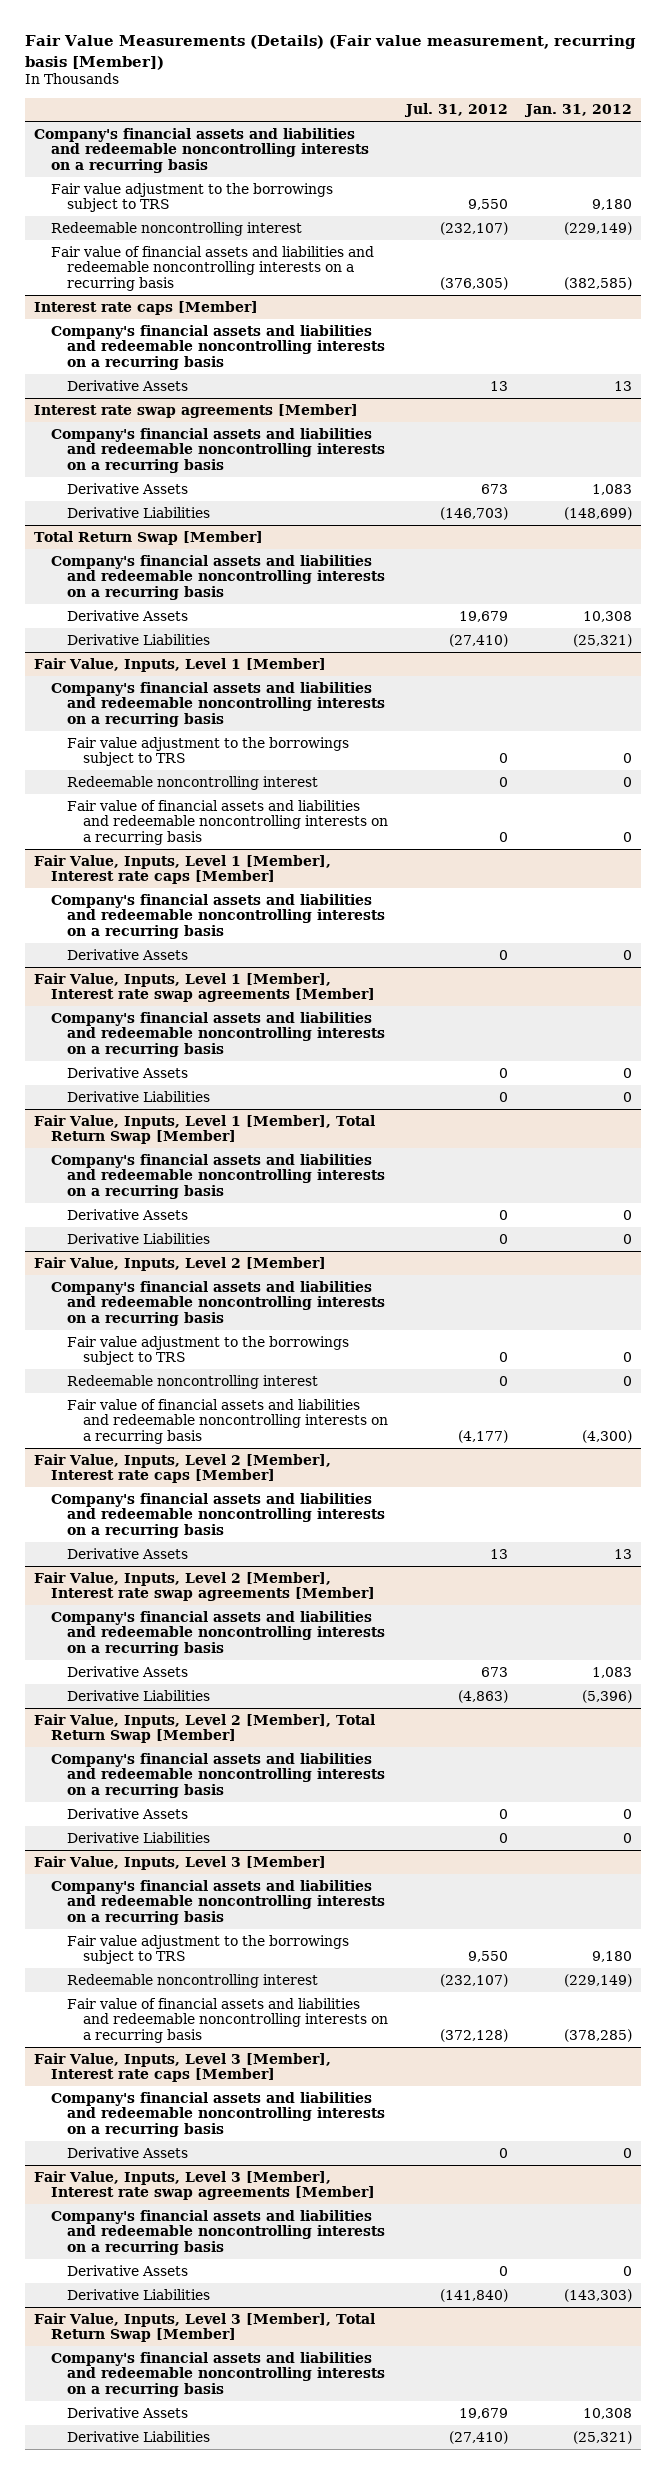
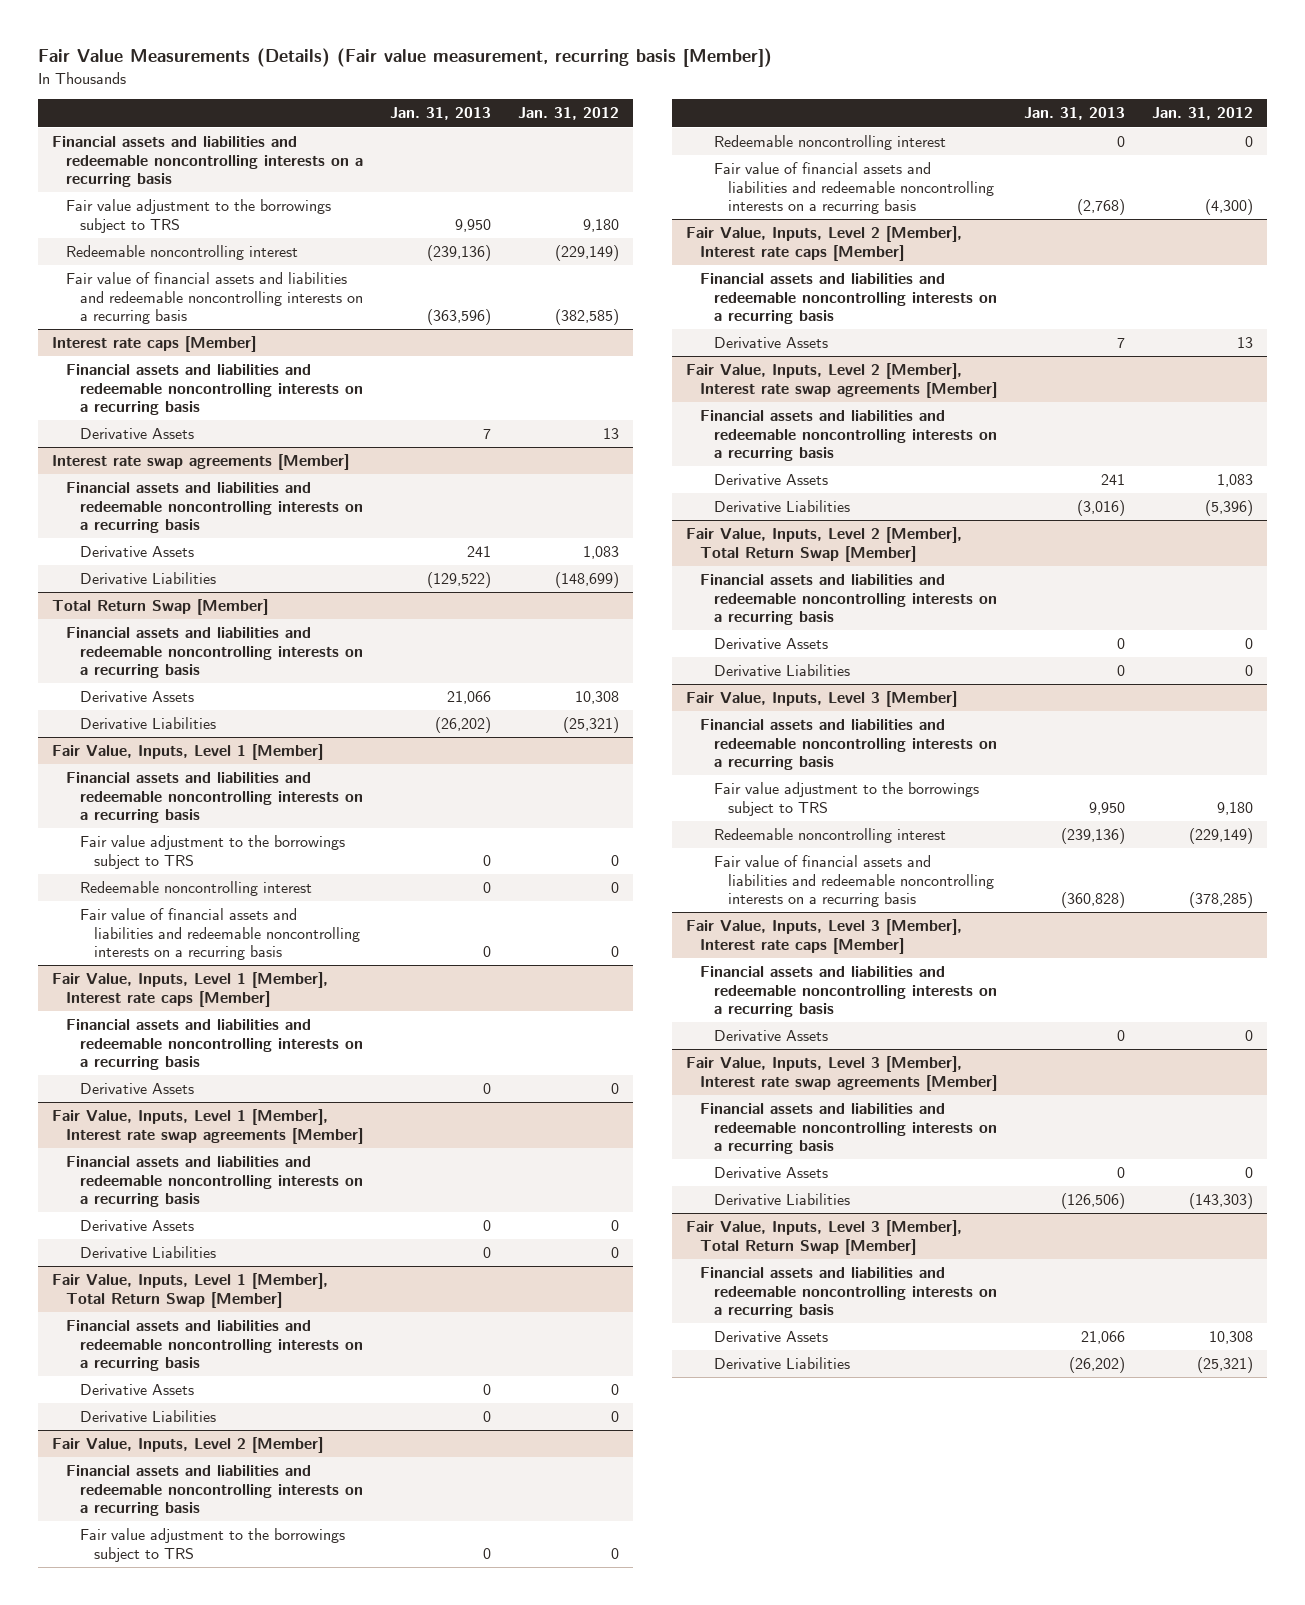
- | Jul. 31, 2012 | Jan. 31, 2012
+ | Jan. 31, 2013 | Jan. 31, 2012
- Company's financial assets and liabilities and redeemable noncontrolling interests on a recurring basis
+ Financial assets and liabilities and redeemable noncontrolling interests on a recurring basis
@ Interest rate caps [Member]
- Company's financial assets and liabilities and redeemable noncontrolling interests on a recurring basis
+ Financial assets and liabilities and redeemable noncontrolling interests on a recurring basis
@ Interest rate swap agreements [Member]
- Company's financial assets and liabilities and redeemable noncontrolling interests on a recurring basis
+ Financial assets and liabilities and redeemable noncontrolling interests on a recurring basis
@ Total Return Swap [Member]
- Company's financial assets and liabilities and redeemable noncontrolling interests on a recurring basis
+ Financial assets and liabilities and redeemable noncontrolling interests on a recurring basis
@ Fair Value, Inputs, Level 1 [Member]
- Company's financial assets and liabilities and redeemable noncontrolling interests on a recurring basis
+ Financial assets and liabilities and redeemable noncontrolling interests on a recurring basis
@ Fair Value, Inputs, Level 1 [Member], Interest rate caps [Member]
- Company's financial assets and liabilities and redeemable noncontrolling interests on a recurring basis
+ Financial assets and liabilities and redeemable noncontrolling interests on a recurring basis
@ Fair Value, Inputs, Level 1 [Member], Interest rate swap agreements [Member]
- Company's financial assets and liabilities and redeemable noncontrolling interests on a recurring basis
+ Financial assets and liabilities and redeemable noncontrolling interests on a recurring basis
@ Fair Value, Inputs, Level 1 [Member], Total Return Swap [Member]
- Company's financial assets and liabilities and redeemable noncontrolling interests on a recurring basis
+ Financial assets and liabilities and redeemable noncontrolling interests on a recurring basis
@ Fair Value, Inputs, Level 2 [Member]
- Company's financial assets and liabilities and redeemable noncontrolling interests on a recurring basis
+ Financial assets and liabilities and redeemable noncontrolling interests on a recurring basis
@ Fair Value, Inputs, Level 2 [Member], Interest rate caps [Member]
- Company's financial assets and liabilities and redeemable noncontrolling interests on a recurring basis
+ Financial assets and liabilities and redeemable noncontrolling interests on a recurring basis
@ Fair Value, Inputs, Level 2 [Member], Interest rate swap agreements [Member]
- Company's financial assets and liabilities and redeemable noncontrolling interests on a recurring basis
+ Financial assets and liabilities and redeemable noncontrolling interests on a recurring basis
@ Fair Value, Inputs, Level 2 [Member], Total Return Swap [Member]
- Company's financial assets and liabilities and redeemable noncontrolling interests on a recurring basis
+ Financial assets and liabilities and redeemable noncontrolling interests on a recurring basis
@ Fair Value, Inputs, Level 3 [Member]
- Company's financial assets and liabilities and redeemable noncontrolling interests on a recurring basis
+ Financial assets and liabilities and redeemable noncontrolling interests on a recurring basis
@ Fair Value, Inputs, Level 3 [Member], Interest rate caps [Member]
- Company's financial assets and liabilities and redeemable noncontrolling interests on a recurring basis
+ Financial assets and liabilities and redeemable noncontrolling interests on a recurring basis
@ Fair Value, Inputs, Level 3 [Member], Interest rate swap agreements [Member]
- Company's financial assets and liabilities and redeemable noncontrolling interests on a recurring basis
+ Financial assets and liabilities and redeemable noncontrolling interests on a recurring basis
@ Fair Value, Inputs, Level 3 [Member], Total Return Swap [Member]
- Company's financial assets and liabilities and redeemable noncontrolling interests on a recurring basis
+ Financial assets and liabilities and redeemable noncontrolling interests on a recurring basis

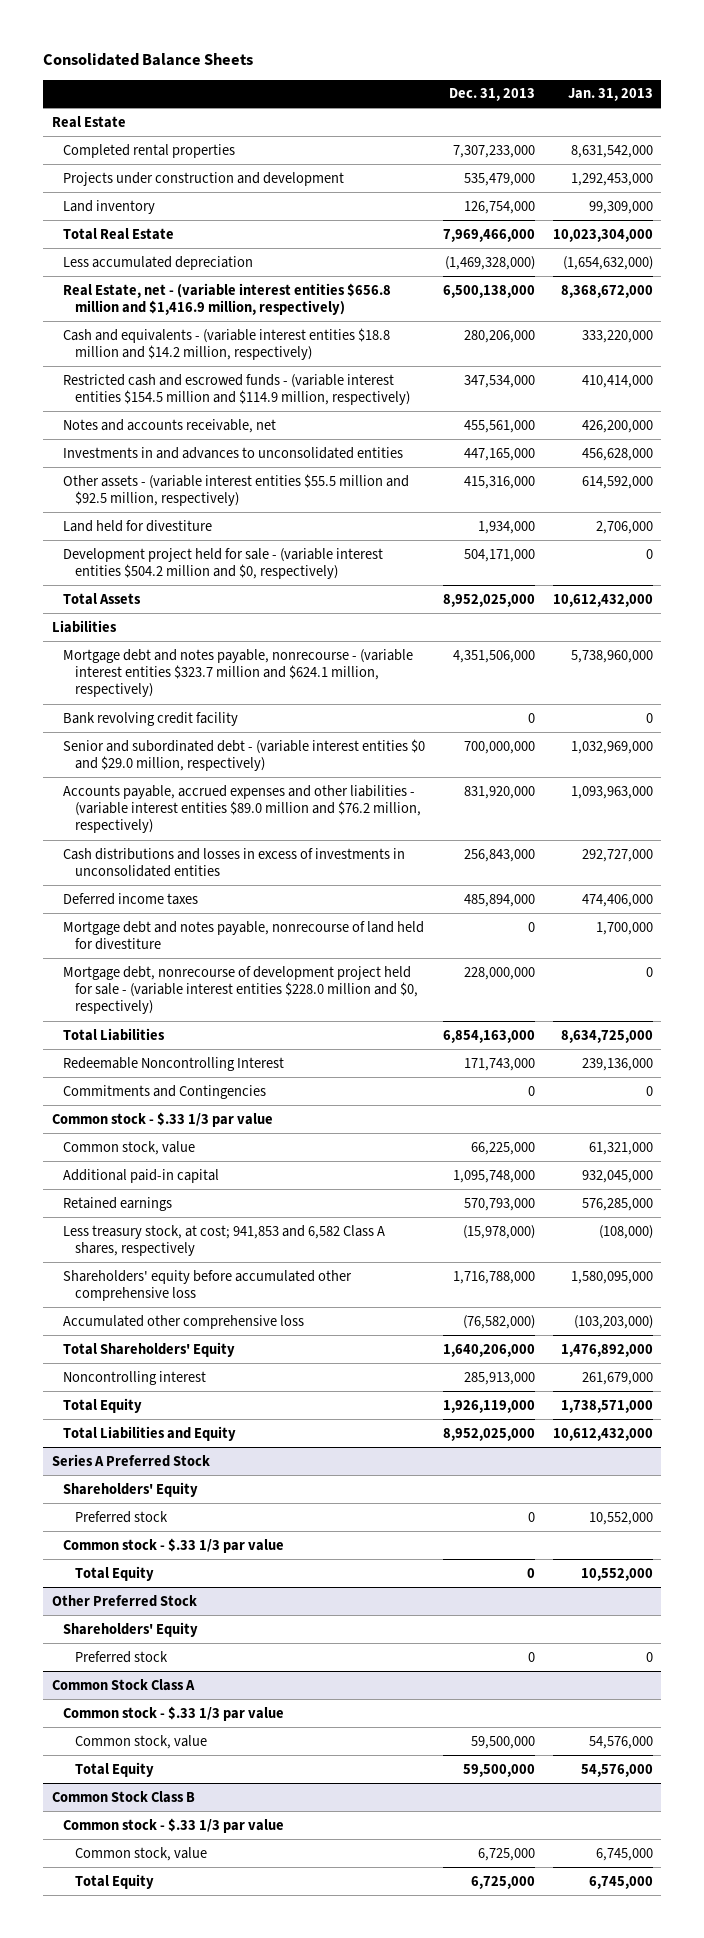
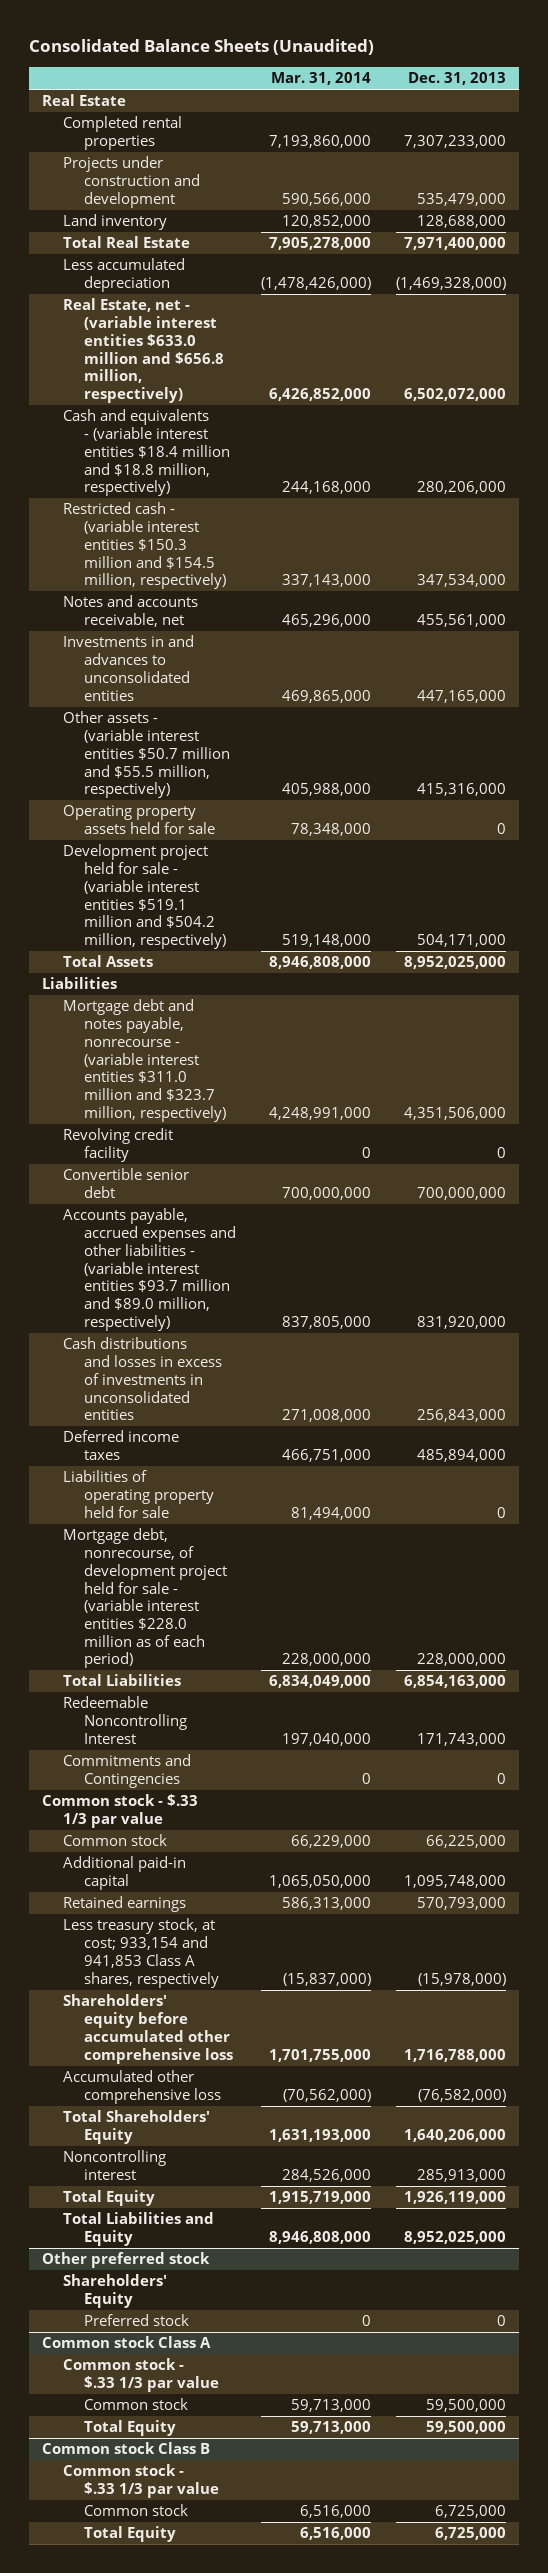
- Consolidated Balance Sheets
+ Consolidated Balance Sheets (Unaudited)
- | Dec. 31, 2013 | Jan. 31, 2013
+ | Mar. 31, 2014 | Dec. 31, 2013
- Land inventory | 126,754,000 | 99,309,000
- Total Real Estate | 7,969,466,000 | 10,023,304,000
+ Land inventory | 120,852,000 | 128,688,000
+ Total Real Estate | 7,905,278,000 | 7,971,400,000
- Real Estate, net - (variable interest entities $656.8 million and $1,416.9 million, respectively) | 6,500,138,000 | 8,368,672,000
- Cash and equivalents - (variable interest entities $18.8 million and $14.2 million, respectively) | 280,206,000 | 333,220,000
- Restricted cash and escrowed funds - (variable interest entities $154.5 million and $114.9 million, respectively) | 347,534,000 | 410,414,000
+ Real Estate, net - (variable interest entities $633.0 million and $656.8 million, respectively) | 6,426,852,000 | 6,502,072,000
+ Cash and equivalents - (variable interest entities $18.4 million and $18.8 million, respectively) | 244,168,000 | 280,206,000
+ Restricted cash - (variable interest entities $150.3 million and $154.5 million, respectively) | 337,143,000 | 347,534,000
- Other assets - (variable interest entities $55.5 million and $92.5 million, respectively) | 415,316,000 | 614,592,000
- Land held for divestiture | 1,934,000 | 2,706,000
- Development project held for sale - (variable interest entities $504.2 million and $0, respectively) | 504,171,000 | 0
+ Other assets - (variable interest entities $50.7 million and $55.5 million, respectively) | 405,988,000 | 415,316,000
+ Operating property assets held for sale | 78,348,000 | 0
+ Development project held for sale - (variable interest entities $519.1 million and $504.2 million, respectively) | 519,148,000 | 504,171,000
- Mortgage debt and notes payable, nonrecourse - (variable interest entities $323.7 million and $624.1 million, respectively) | 4,351,506,000 | 5,738,960,000
- Bank revolving credit facility | 0 | 0
- Senior and subordinated debt - (variable interest entities $0 and $29.0 million, respectively) | 700,000,000 | 1,032,969,000
- Accounts payable, accrued expenses and other liabilities - (variable interest entities $89.0 million and $76.2 million, respectively) | 831,920,000 | 1,093,963,000
+ Mortgage debt and notes payable, nonrecourse - (variable interest entities $311.0 million and $323.7 million, respectively) | 4,248,991,000 | 4,351,506,000
+ Revolving credit facility | 0 | 0
+ Convertible senior debt | 700,000,000 | 700,000,000
+ Accounts payable, accrued expenses and other liabilities - (variable interest entities $93.7 million and $89.0 million, respectively) | 837,805,000 | 831,920,000
- Mortgage debt and notes payable, nonrecourse of land held for divestiture | 0 | 1,700,000
- Mortgage debt, nonrecourse of development project held for sale - (variable interest entities $228.0 million and $0, respectively) | 228,000,000 | 0
+ Liabilities of operating property held for sale | 81,494,000 | 0
+ Mortgage debt, nonrecourse, of development project held for sale - (variable interest entities $228.0 million as of each period) | 228,000,000 | 228,000,000
- Common stock, value | 66,225,000 | 61,321,000
+ Common stock | 66,229,000 | 66,225,000
- Less treasury stock, at cost; 941,853 and 6,582 Class A shares, respectively | (15,978,000) | (108,000)
+ Less treasury stock, at cost; 933,154 and 941,853 Class A shares, respectively | (15,837,000) | (15,978,000)
- Series A Preferred Stock
- Shareholders' Equity
- Preferred stock | 0 | 10,552,000
- Common stock - $.33 1/3 par value
- Total Equity | 0 | 10,552,000
- Other Preferred Stock
+ Other preferred stock
- Common Stock Class A
+ Common stock Class A
- Common stock, value | 59,500,000 | 54,576,000
+ Common stock | 59,713,000 | 59,500,000
- Common Stock Class B
+ Common stock Class B
- Common stock, value | 6,725,000 | 6,745,000
+ Common stock | 6,516,000 | 6,725,000

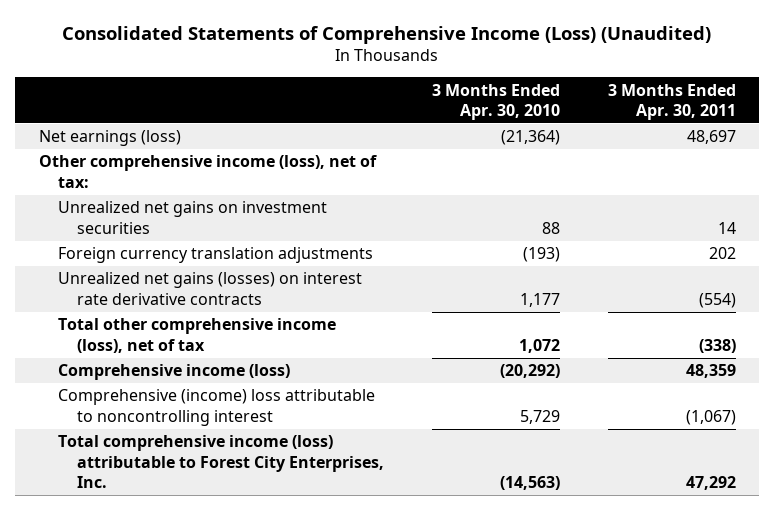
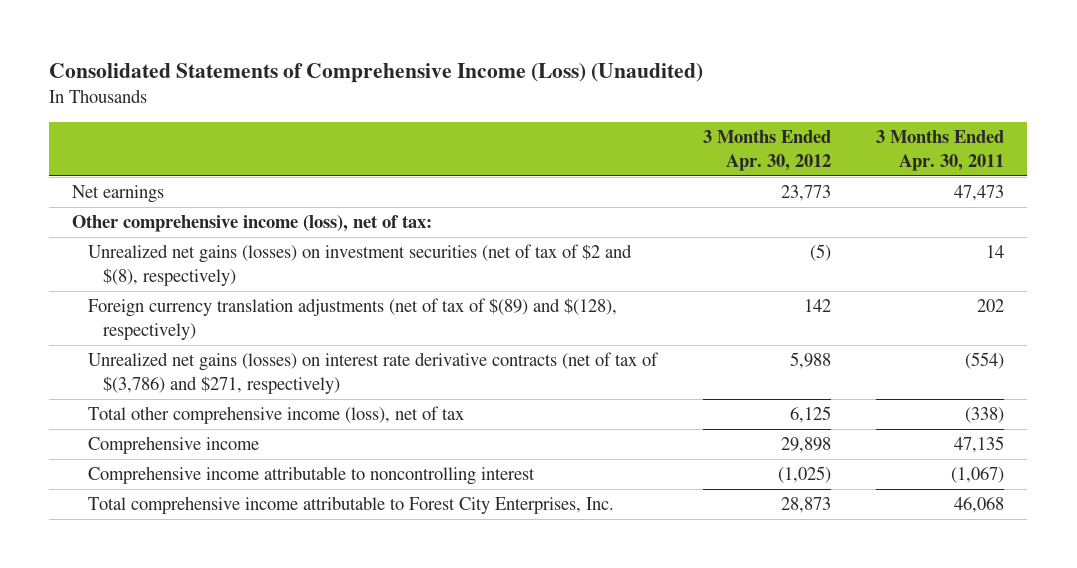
- | 3 Months Ended Apr. 30, 2010 | 3 Months Ended Apr. 30, 2011
+ | 3 Months Ended Apr. 30, 2012 | 3 Months Ended Apr. 30, 2011
- Net earnings (loss) | (21,364) | 48,697
+ Net earnings | 23,773 | 47,473
- Unrealized net gains on investment securities | 88 | 14
- Foreign currency translation adjustments | (193) | 202
- Unrealized net gains (losses) on interest rate derivative contracts | 1,177 | (554)
+ Unrealized net gains (losses) on investment securities (net of tax of $2 and $(8), respectively) | (5) | 14
+ Foreign currency translation adjustments (net of tax of $(89) and $(128), respectively) | 142 | 202
+ Unrealized net gains (losses) on interest rate derivative contracts (net of tax of $(3,786) and $271, respectively) | 5,988 | (554)
- Comprehensive income (loss) | (20,292) | 48,359
- Comprehensive (income) loss attributable to noncontrolling interest | 5,729 | (1,067)
- Total comprehensive income (loss) attributable to Forest City Enterprises, Inc. | (14,563) | 47,292
+ Comprehensive income | 29,898 | 47,135
+ Comprehensive income attributable to noncontrolling interest | (1,025) | (1,067)
+ Total comprehensive income attributable to Forest City Enterprises, Inc. | 28,873 | 46,068

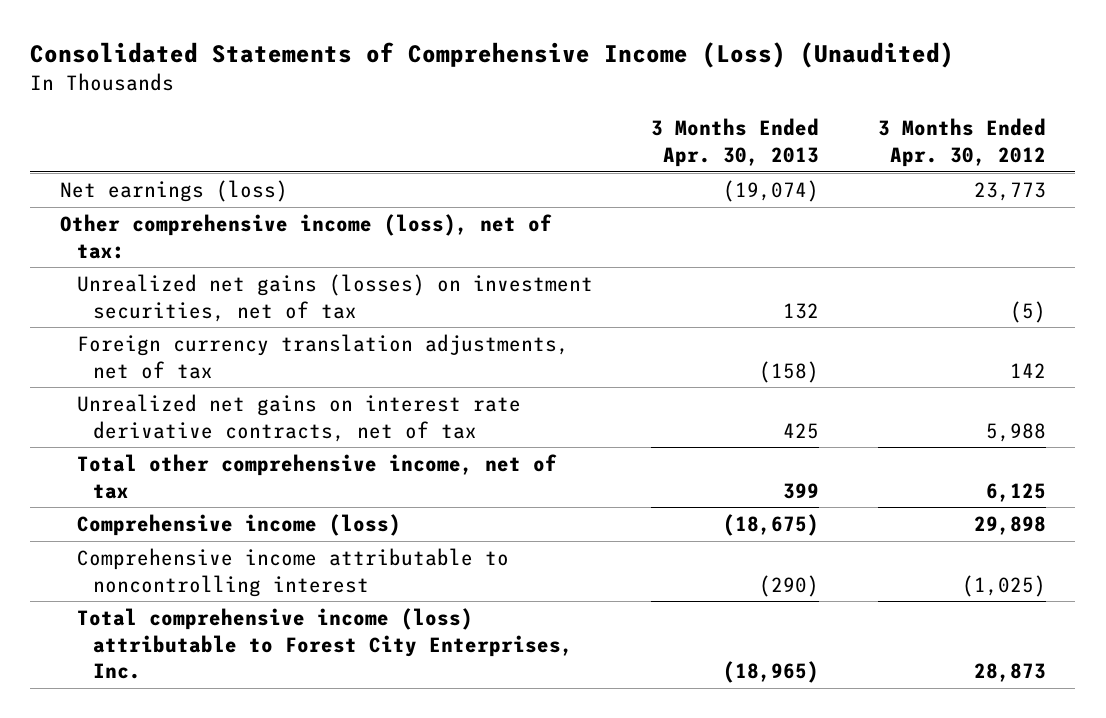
- | 3 Months Ended Apr. 30, 2012 | 3 Months Ended Apr. 30, 2011
+ | 3 Months Ended Apr. 30, 2013 | 3 Months Ended Apr. 30, 2012
- Net earnings | 23,773 | 47,473
+ Net earnings (loss) | (19,074) | 23,773
- Unrealized net gains (losses) on investment securities (net of tax of $2 and $(8), respectively) | (5) | 14
- Foreign currency translation adjustments (net of tax of $(89) and $(128), respectively) | 142 | 202
- Unrealized net gains (losses) on interest rate derivative contracts (net of tax of $(3,786) and $271, respectively) | 5,988 | (554)
- Total other comprehensive income (loss), net of tax | 6,125 | (338)
- Comprehensive income | 29,898 | 47,135
+ Unrealized net gains (losses) on investment securities, net of tax | 132 | (5)
+ Foreign currency translation adjustments, net of tax | (158) | 142
+ Unrealized net gains on interest rate derivative contracts, net of tax | 425 | 5,988
+ Total other comprehensive income, net of tax | 399 | 6,125
+ Comprehensive income (loss) | (18,675) | 29,898
- Total comprehensive income attributable to Forest City Enterprises, Inc. | 28,873 | 46,068
+ Total comprehensive income (loss) attributable to Forest City Enterprises, Inc. | (18,965) | 28,873

